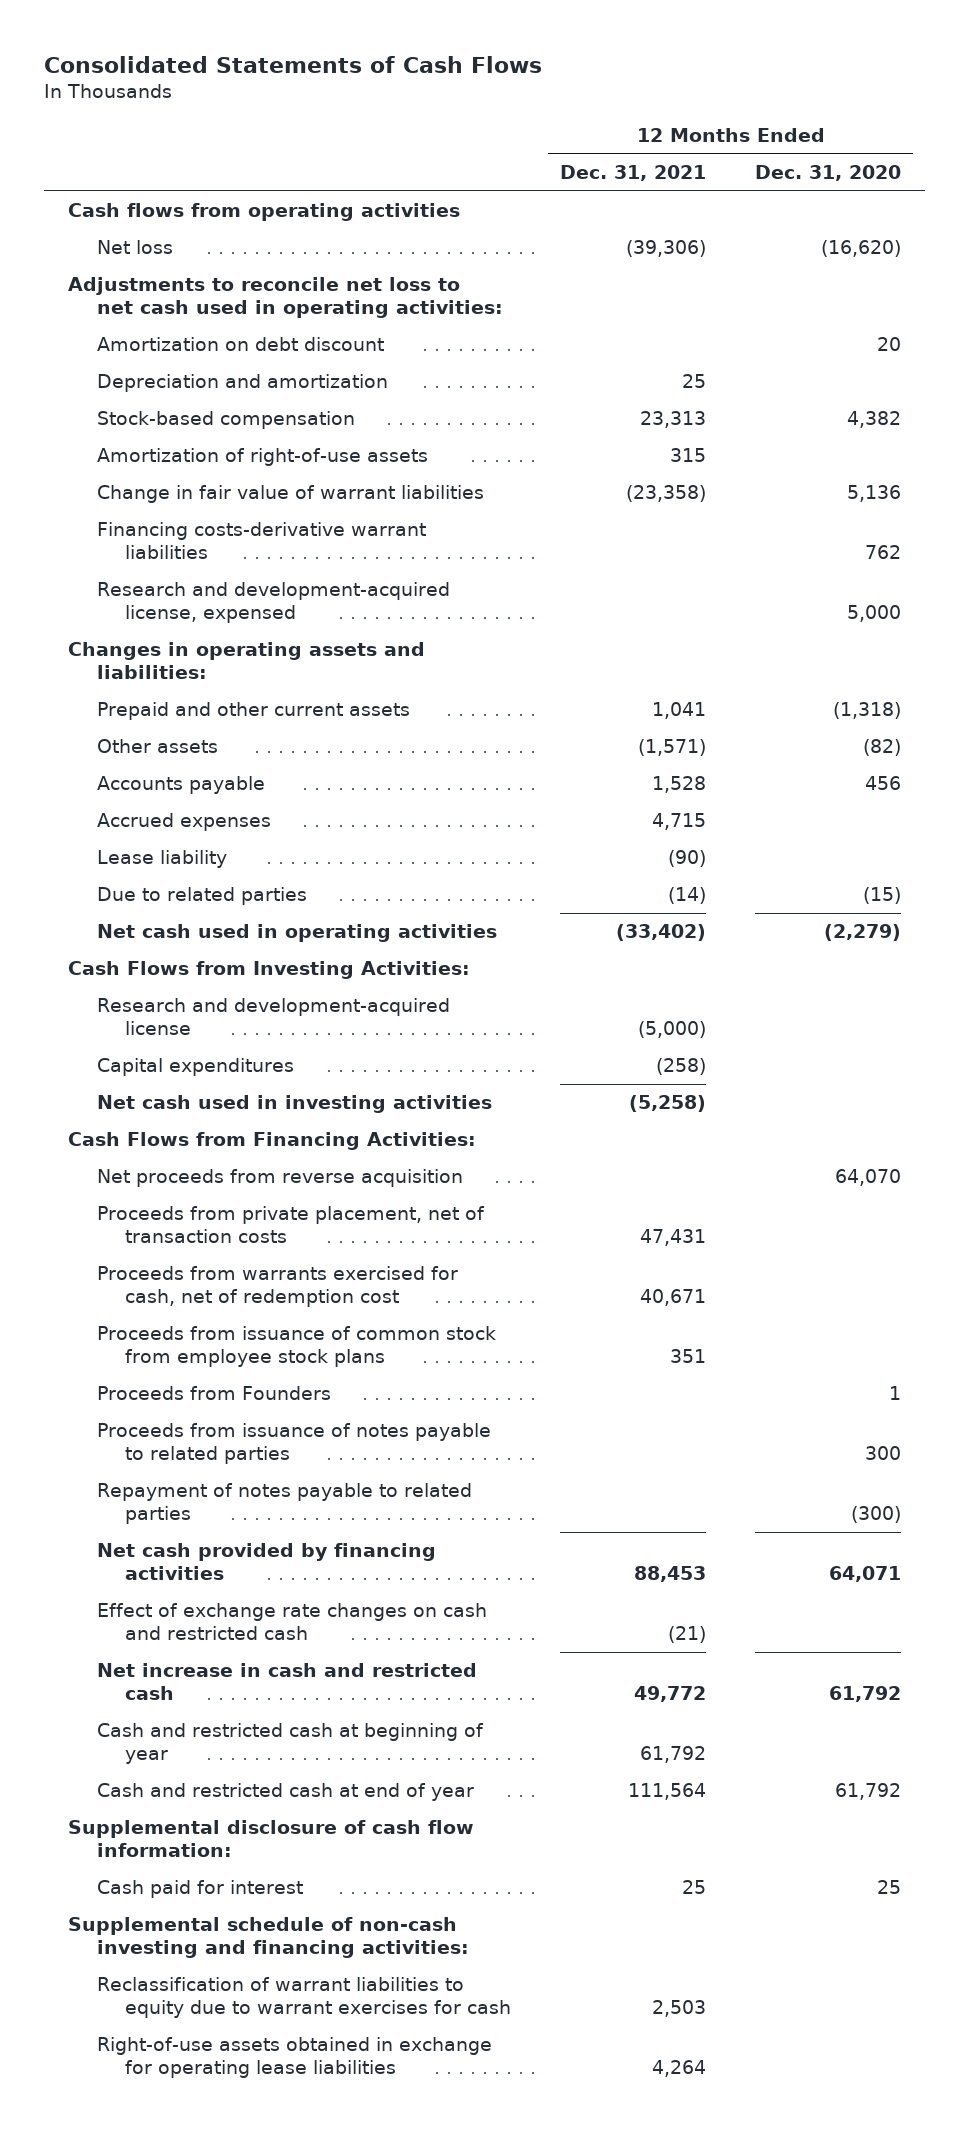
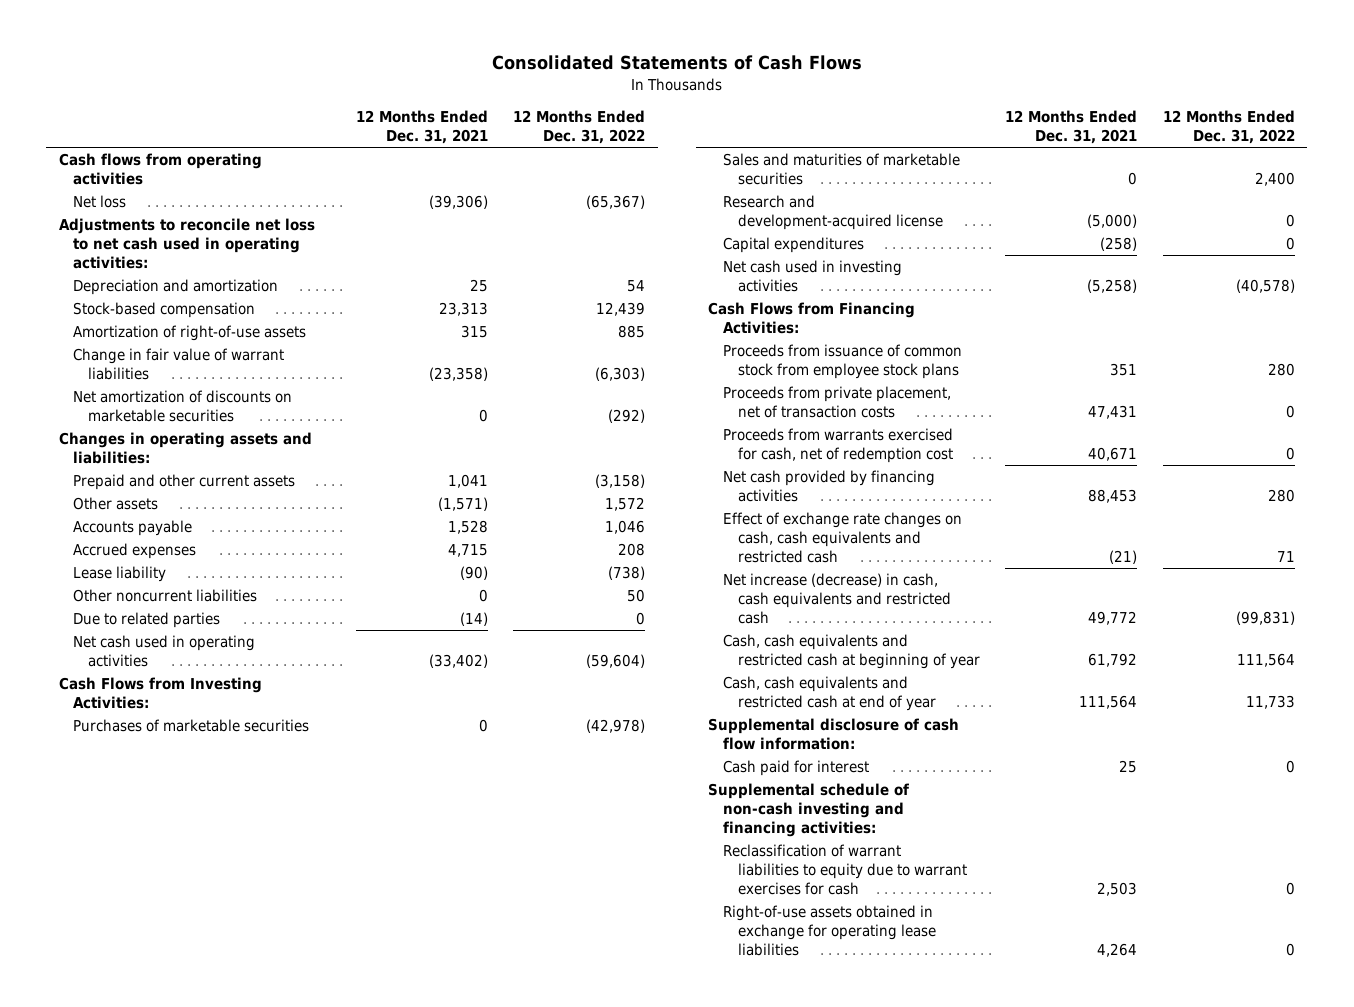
- | 12 Months Ended Dec. 31, 2021 | 12 Months Ended Dec. 31, 2020
+ | 12 Months Ended Dec. 31, 2021 | 12 Months Ended Dec. 31, 2022
- Amortization on debt discount | | 20
- Financing costs-derivative warrant liabilities | | 762
- Research and development-acquired license, expensed | | 5,000
+ Net amortization of discounts on marketable securities | 0 | (292)
+ Other noncurrent liabilities | 0 | 50
+ Purchases of marketable securities | 0 | (42,978)
+ Sales and maturities of marketable securities | 0 | 2,400
- Net proceeds from reverse acquisition | | 64,070
moved up: Proceeds from issuance of common stock from employee stock plans | 351 | 280
- Proceeds from Founders | | 1
- Proceeds from issuance of notes payable to related parties | | 300
- Repayment of notes payable to related parties | | (300)
- Effect of exchange rate changes on cash and restricted cash | (21) |
- Net increase in cash and restricted cash | 49,772 | 61,792
- Cash and restricted cash at beginning of year | 61,792 |
- Cash and restricted cash at end of year | 111,564 | 61,792
+ Effect of exchange rate changes on cash, cash equivalents and restricted cash | (21) | 71
+ Net increase (decrease) in cash, cash equivalents and restricted cash | 49,772 | (99,831)
+ Cash, cash equivalents and restricted cash at beginning of year | 61,792 | 111,564
+ Cash, cash equivalents and restricted cash at end of year | 111,564 | 11,733

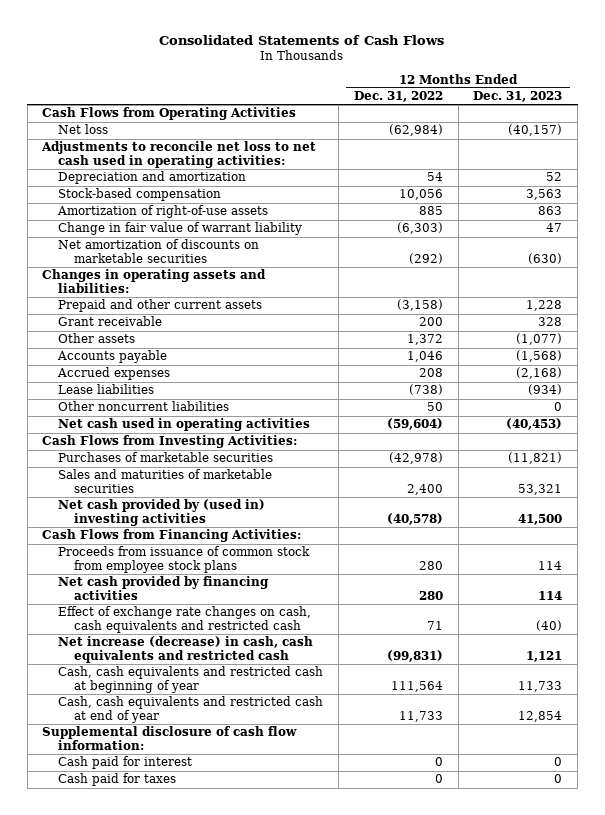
- | 12 Months Ended Dec. 31, 2021 | 12 Months Ended Dec. 31, 2022
+ | 12 Months Ended Dec. 31, 2022 | 12 Months Ended Dec. 31, 2023
- Cash flows from operating activities
- Net loss | (39,306) | (65,367)
+ Cash Flows from Operating Activities
+ Net loss | (62,984) | (40,157)
- Stock-based compensation | 23,313 | 12,439
+ Stock-based compensation | 10,056 | 3,563
- Change in fair value of warrant liabilities | (23,358) | (6,303)
+ Change in fair value of warrant liability | (6,303) | 47
- Other assets | (1,571) | 1,572
+ Grant receivable | 200 | 328
+ Other assets | 1,372 | (1,077)
- Lease liability | (90) | (738)
+ Lease liabilities | (738) | (934)
- Due to related parties | (14) | 0
- Research and development-acquired license | (5,000) | 0
- Capital expenditures | (258) | 0
- Net cash used in investing activities | (5,258) | (40,578)
+ Net cash provided by (used in) investing activities | (40,578) | 41,500
- Proceeds from private placement, net of transaction costs | 47,431 | 0
- Proceeds from warrants exercised for cash, net of redemption cost | 40,671 | 0
- Supplemental schedule of non-cash investing and financing activities:
- Reclassification of warrant liabilities to equity due to warrant exercises for cash | 2,503 | 0
- Right-of-use assets obtained in exchange for operating lease liabilities | 4,264 | 0
+ Cash paid for taxes | 0 | 0

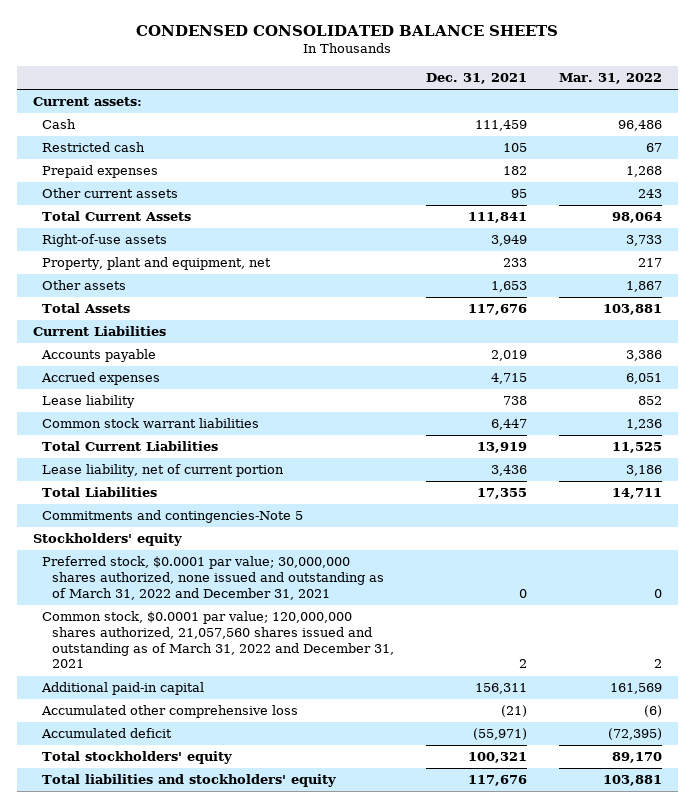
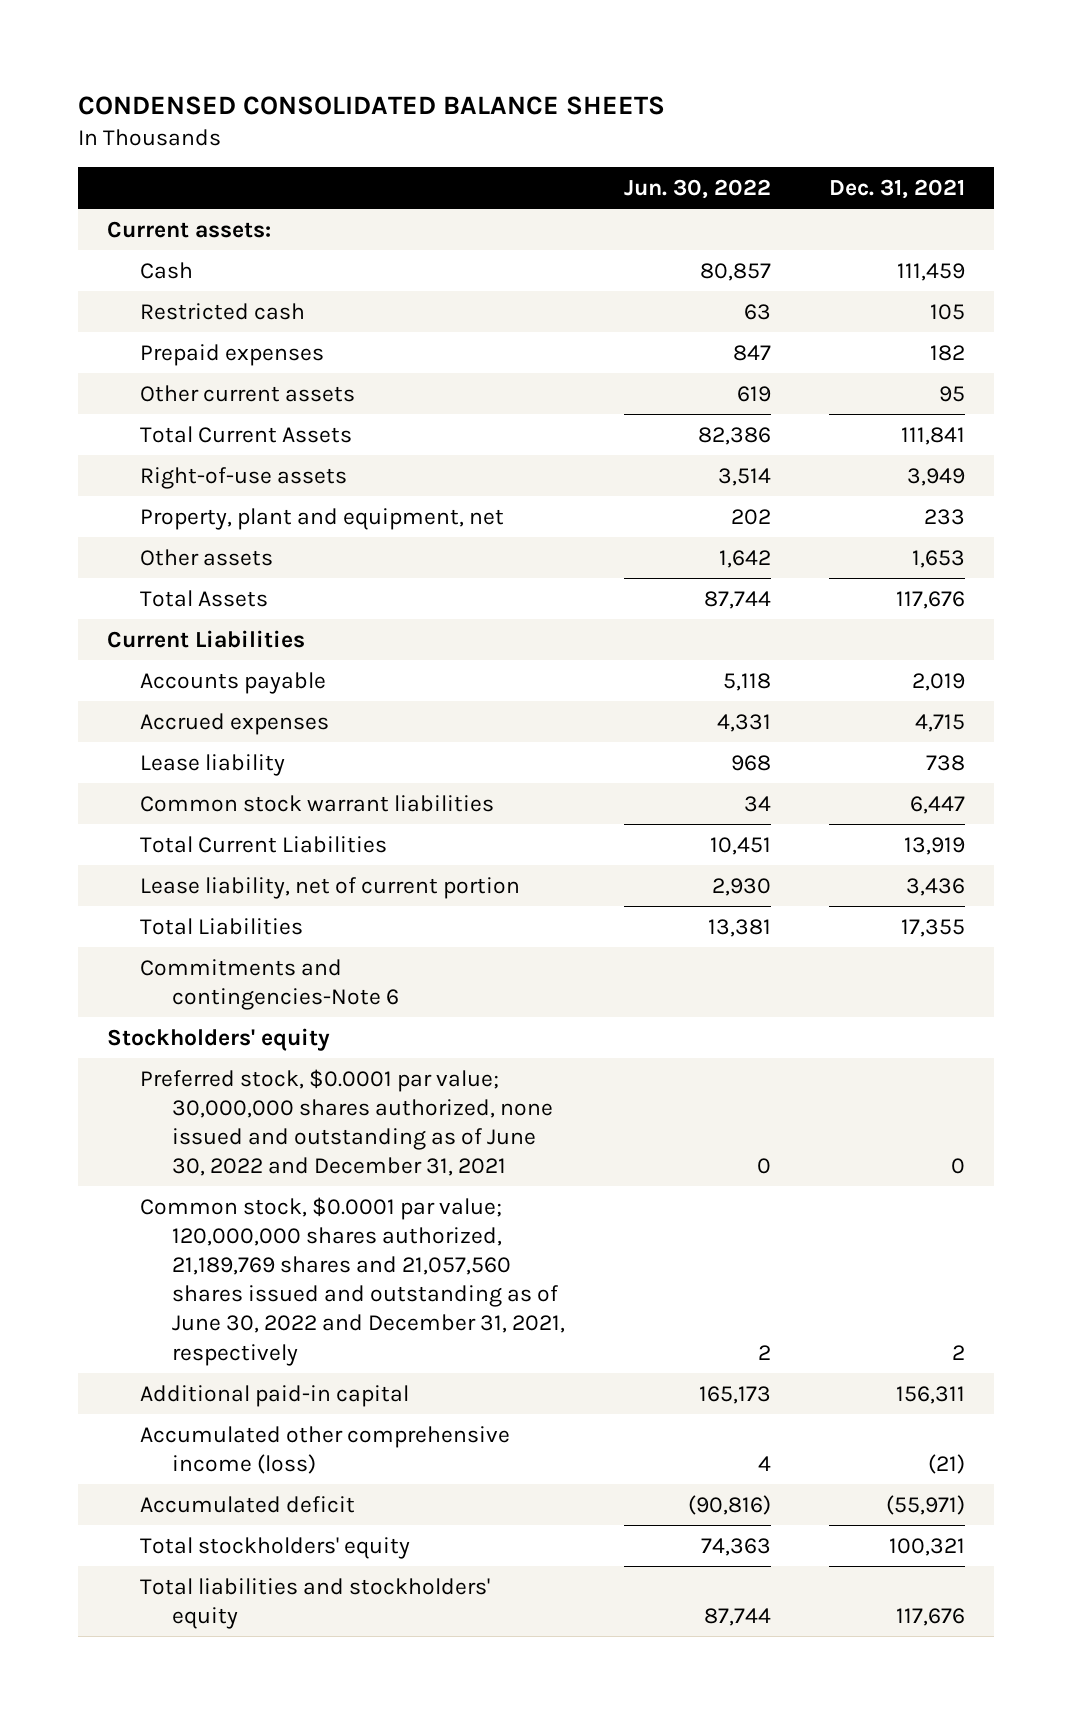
- | Dec. 31, 2021 | Mar. 31, 2022
+ | Jun. 30, 2022 | Dec. 31, 2021
- Commitments and contingencies-Note 5
+ Commitments and contingencies-Note 6
- Preferred stock, $0.0001 par value; 30,000,000 shares authorized, none issued and outstanding as of March 31, 2022 and December 31, 2021 | 0 | 0
- Common stock, $0.0001 par value; 120,000,000 shares authorized, 21,057,560 shares issued and outstanding as of March 31, 2022 and December 31, 2021 | 2 | 2
+ Preferred stock, $0.0001 par value; 30,000,000 shares authorized, none issued and outstanding as of June 30, 2022 and December 31, 2021 | 0 | 0
+ Common stock, $0.0001 par value; 120,000,000 shares authorized, 21,189,769 shares and 21,057,560 shares issued and outstanding as of June 30, 2022 and December 31, 2021, respectively | 2 | 2
- Accumulated other comprehensive loss | (21) | (6)
+ Accumulated other comprehensive income (loss) | 4 | (21)

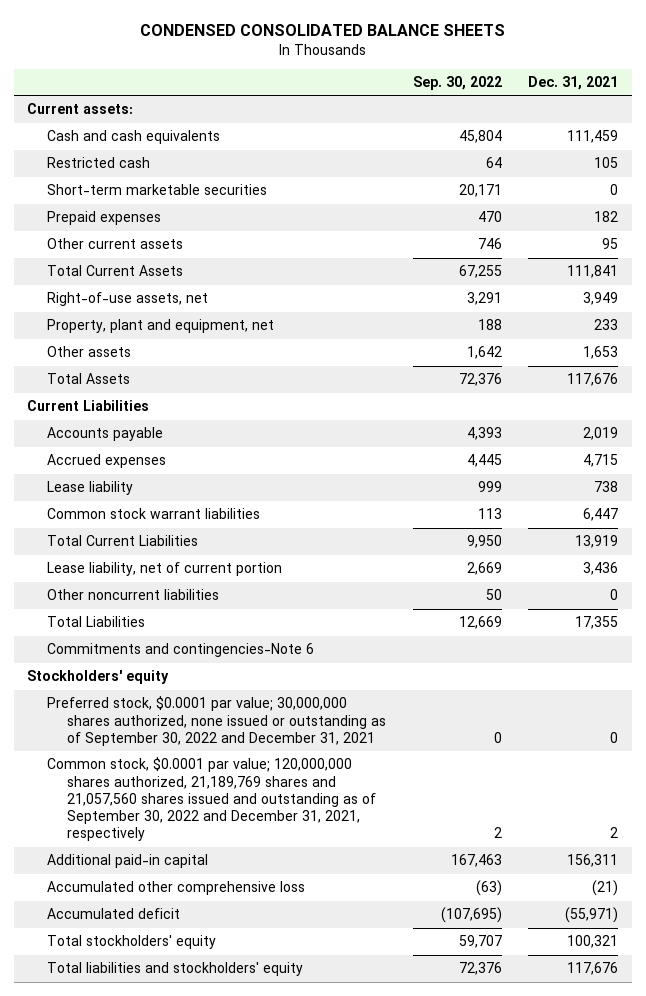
- | Jun. 30, 2022 | Dec. 31, 2021
+ | Sep. 30, 2022 | Dec. 31, 2021
- Cash | 80,857 | 111,459
+ Cash and cash equivalents | 45,804 | 111,459
+ Short-term marketable securities | 20,171 | 0
- Right-of-use assets | 3,514 | 3,949
+ Right-of-use assets, net | 3,291 | 3,949
+ Other noncurrent liabilities | 50 | 0
- Preferred stock, $0.0001 par value; 30,000,000 shares authorized, none issued and outstanding as of June 30, 2022 and December 31, 2021 | 0 | 0
- Common stock, $0.0001 par value; 120,000,000 shares authorized, 21,189,769 shares and 21,057,560 shares issued and outstanding as of June 30, 2022 and December 31, 2021, respectively | 2 | 2
+ Preferred stock, $0.0001 par value; 30,000,000 shares authorized, none issued or outstanding as of September 30, 2022 and December 31, 2021 | 0 | 0
+ Common stock, $0.0001 par value; 120,000,000 shares authorized, 21,189,769 shares and 21,057,560 shares issued and outstanding as of September 30, 2022 and December 31, 2021, respectively | 2 | 2
- Accumulated other comprehensive income (loss) | 4 | (21)
+ Accumulated other comprehensive loss | (63) | (21)

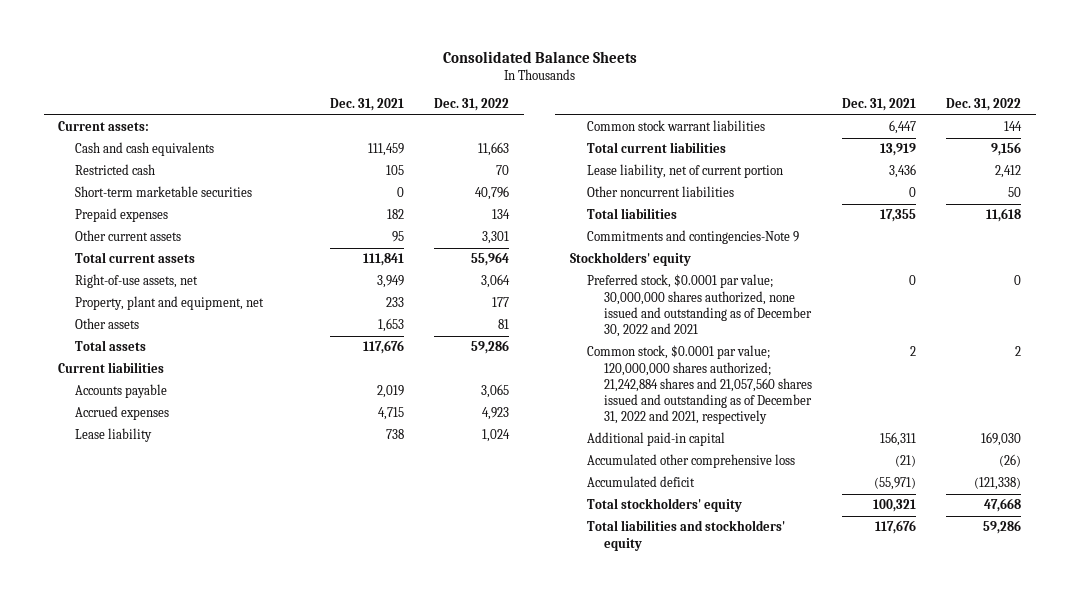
- CONDENSED CONSOLIDATED BALANCE SHEETS
+ Consolidated Balance Sheets
- | Sep. 30, 2022 | Dec. 31, 2021
+ | Dec. 31, 2021 | Dec. 31, 2022
- Total Current Assets | 67,255 | 111,841
+ Total current assets | 111,841 | 55,964
- Total Assets | 72,376 | 117,676
- Current Liabilities
+ Total assets | 117,676 | 59,286
+ Current liabilities
- Total Current Liabilities | 9,950 | 13,919
+ Total current liabilities | 13,919 | 9,156
- Total Liabilities | 12,669 | 17,355
- Commitments and contingencies-Note 6
+ Total liabilities | 17,355 | 11,618
+ Commitments and contingencies-Note 9
- Preferred stock, $0.0001 par value; 30,000,000 shares authorized, none issued or outstanding as of September 30, 2022 and December 31, 2021 | 0 | 0
- Common stock, $0.0001 par value; 120,000,000 shares authorized, 21,189,769 shares and 21,057,560 shares issued and outstanding as of September 30, 2022 and December 31, 2021, respectively | 2 | 2
+ Preferred stock, $0.0001 par value; 30,000,000 shares authorized, none issued and outstanding as of December 30, 2022 and 2021 | 0 | 0
+ Common stock, $0.0001 par value; 120,000,000 shares authorized; 21,242,884 shares and 21,057,560 shares issued and outstanding as of December 31, 2022 and 2021, respectively | 2 | 2

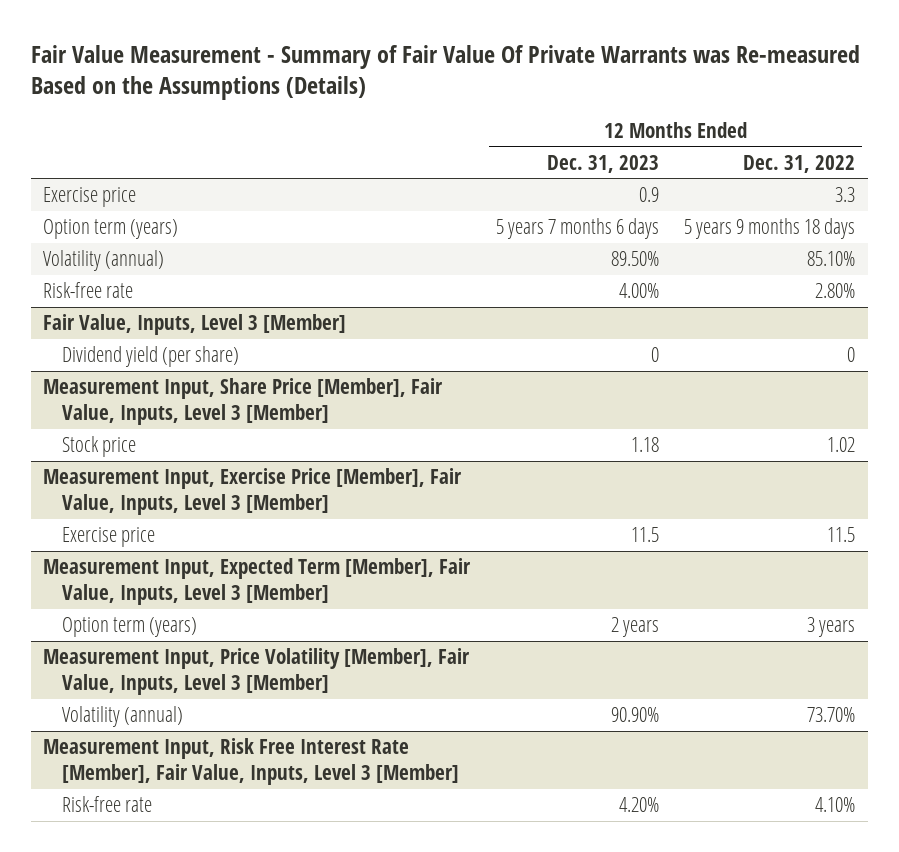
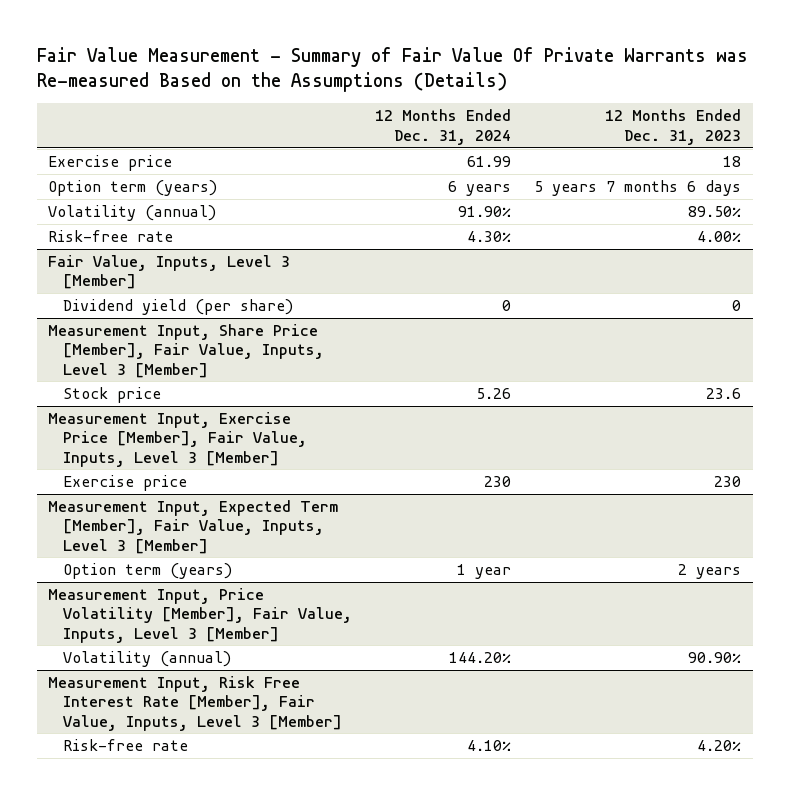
- | 12 Months Ended Dec. 31, 2023 | 12 Months Ended Dec. 31, 2022
+ | 12 Months Ended Dec. 31, 2024 | 12 Months Ended Dec. 31, 2023
- Exercise price | 0.9 | 3.3
+ Exercise price | 61.99 | 18
@ Measurement Input, Share Price [Member], Fair Value, Inputs, Level 3 [Member]
- Stock price | 1.18 | 1.02
+ Stock price | 5.26 | 23.6
@ Measurement Input, Exercise Price [Member], Fair Value, Inputs, Level 3 [Member]
- Exercise price | 11.5 | 11.5
+ Exercise price | 230 | 230

